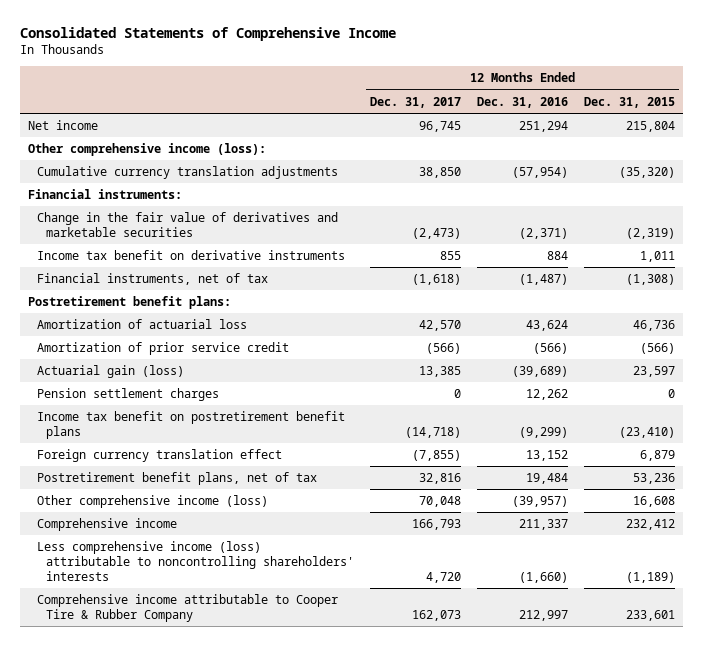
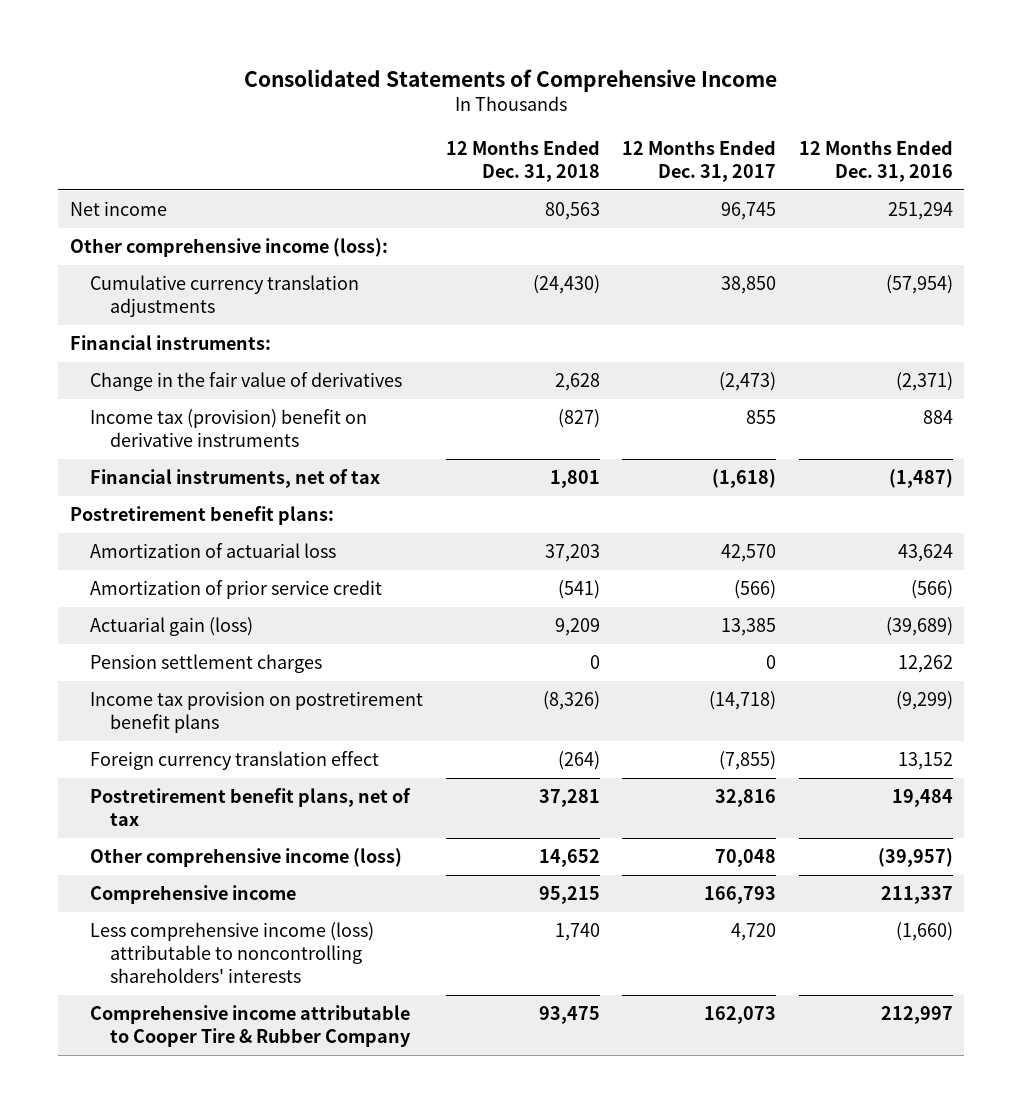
- | 12 Months Ended Dec. 31, 2017 | 12 Months Ended Dec. 31, 2016 | 12 Months Ended Dec. 31, 2015
+ | 12 Months Ended Dec. 31, 2018 | 12 Months Ended Dec. 31, 2017 | 12 Months Ended Dec. 31, 2016
- Change in the fair value of derivatives and marketable securities | (2,473) | (2,371) | (2,319)
- Income tax benefit on derivative instruments | 855 | 884 | 1,011
+ Change in the fair value of derivatives | 2,628 | (2,473) | (2,371)
+ Income tax (provision) benefit on derivative instruments | (827) | 855 | 884
- Income tax benefit on postretirement benefit plans | (14,718) | (9,299) | (23,410)
+ Income tax provision on postretirement benefit plans | (8,326) | (14,718) | (9,299)

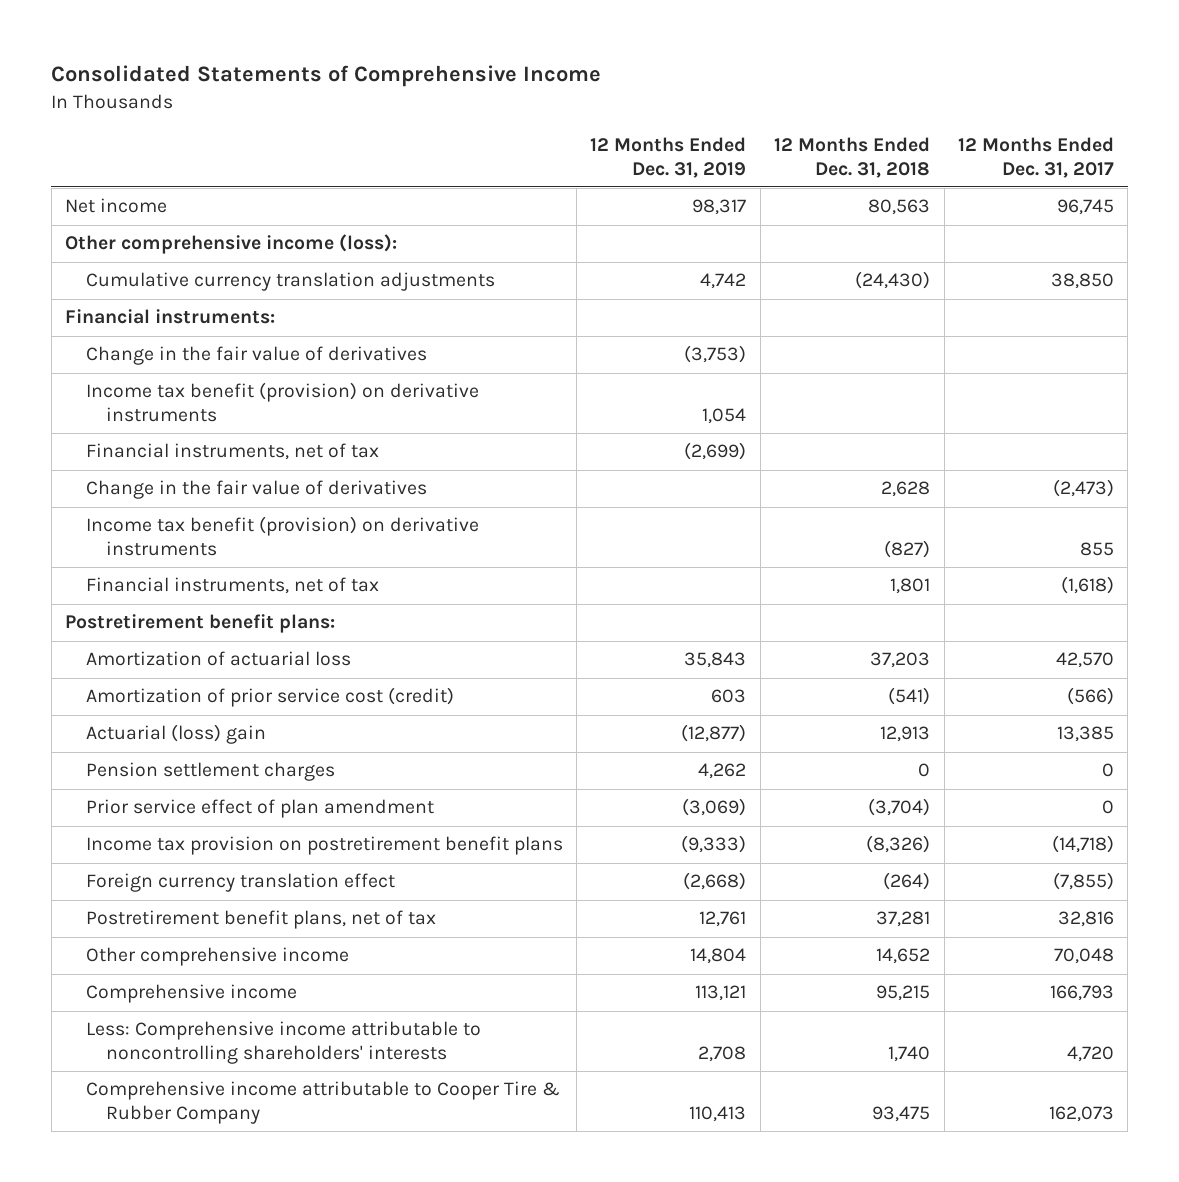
- | 12 Months Ended Dec. 31, 2018 | 12 Months Ended Dec. 31, 2017 | 12 Months Ended Dec. 31, 2016
+ | 12 Months Ended Dec. 31, 2019 | 12 Months Ended Dec. 31, 2018 | 12 Months Ended Dec. 31, 2017
+ Change in the fair value of derivatives | (3,753) | |
+ Income tax benefit (provision) on derivative instruments | 1,054 | |
+ Financial instruments, net of tax | (2,699) | |
- Income tax (provision) benefit on derivative instruments | (827) | 855 | 884
+ Income tax benefit (provision) on derivative instruments | | (827) | 855
- Amortization of prior service credit | (541) | (566) | (566)
- Actuarial gain (loss) | 9,209 | 13,385 | (39,689)
+ Amortization of prior service cost (credit) | 603 | (541) | (566)
+ Actuarial (loss) gain | (12,877) | 12,913 | 13,385
+ Prior service effect of plan amendment | (3,069) | (3,704) | 0
- Other comprehensive income (loss) | 14,652 | 70,048 | (39,957)
+ Other comprehensive income | 14,804 | 14,652 | 70,048
- Less comprehensive income (loss) attributable to noncontrolling shareholders' interests | 1,740 | 4,720 | (1,660)
+ Less: Comprehensive income attributable to noncontrolling shareholders' interests | 2,708 | 1,740 | 4,720

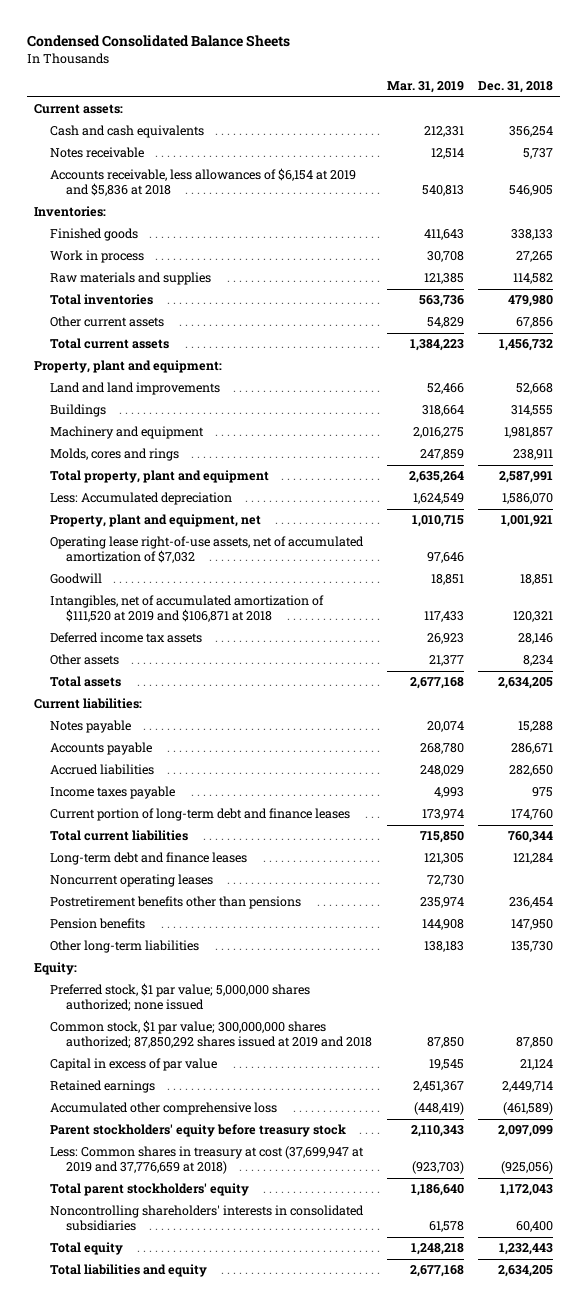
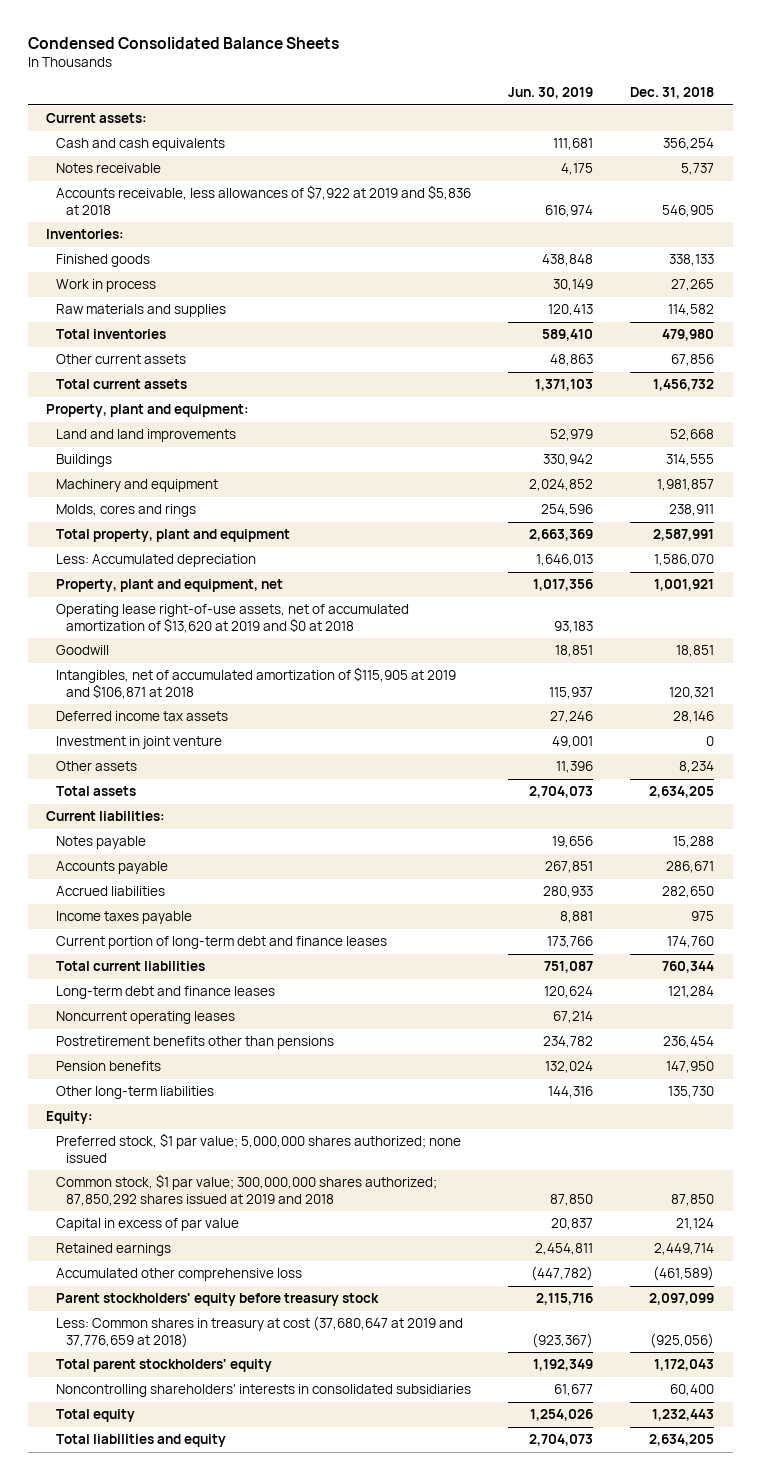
- | Mar. 31, 2019 | Dec. 31, 2018
+ | Jun. 30, 2019 | Dec. 31, 2018
- Accounts receivable, less allowances of $6,154 at 2019 and $5,836 at 2018 | 540,813 | 546,905
+ Accounts receivable, less allowances of $7,922 at 2019 and $5,836 at 2018 | 616,974 | 546,905
- Operating lease right-of-use assets, net of accumulated amortization of $7,032 | 97,646 |
+ Operating lease right-of-use assets, net of accumulated amortization of $13,620 at 2019 and $0 at 2018 | 93,183 |
- Intangibles, net of accumulated amortization of $111,520 at 2019 and $106,871 at 2018 | 117,433 | 120,321
+ Intangibles, net of accumulated amortization of $115,905 at 2019 and $106,871 at 2018 | 115,937 | 120,321
+ Investment in joint venture | 49,001 | 0
- Less: Common shares in treasury at cost (37,699,947 at 2019 and 37,776,659 at 2018) | (923,703) | (925,056)
+ Less: Common shares in treasury at cost (37,680,647 at 2019 and 37,776,659 at 2018) | (923,367) | (925,056)

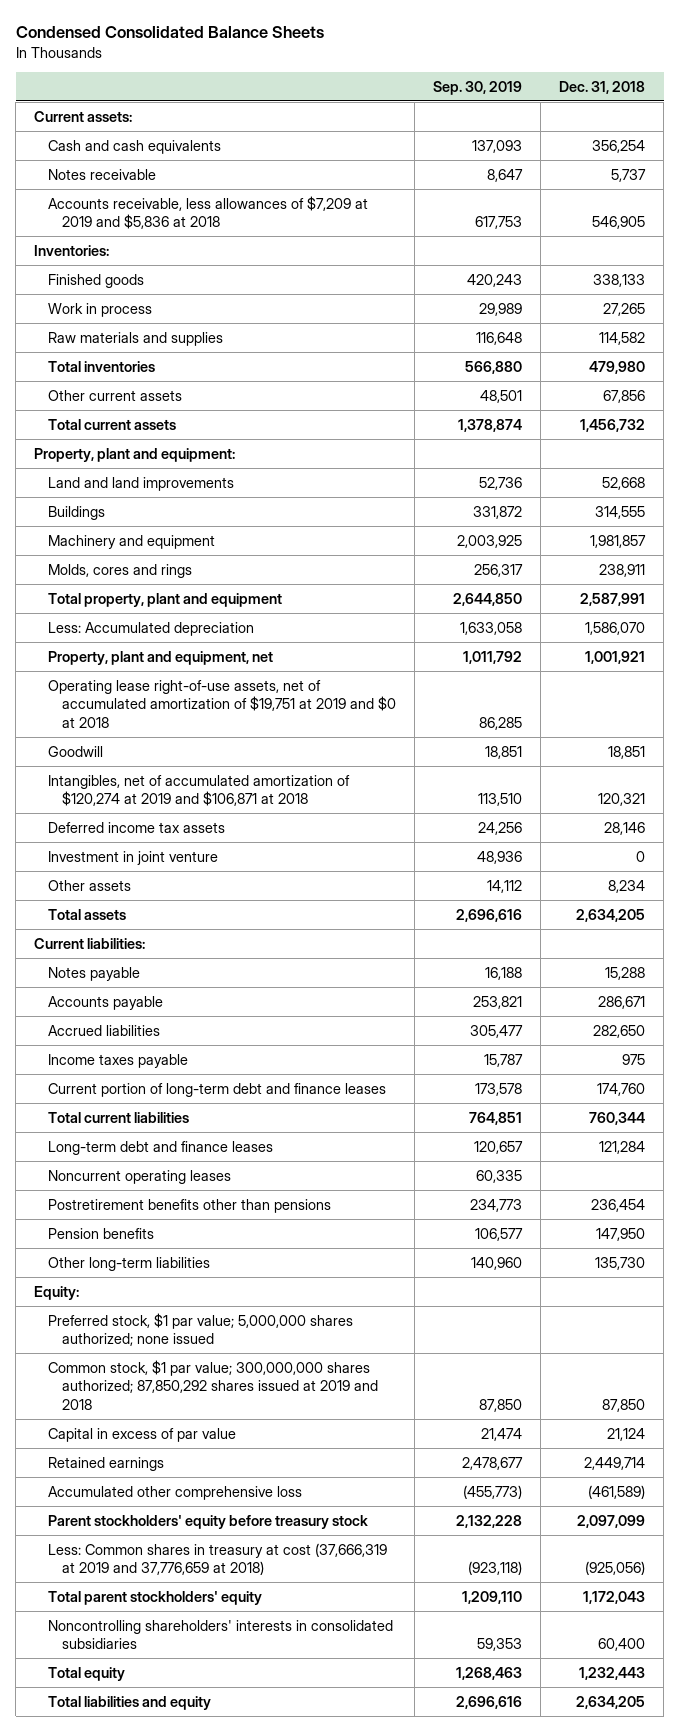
- | Jun. 30, 2019 | Dec. 31, 2018
+ | Sep. 30, 2019 | Dec. 31, 2018
- Accounts receivable, less allowances of $7,922 at 2019 and $5,836 at 2018 | 616,974 | 546,905
+ Accounts receivable, less allowances of $7,209 at 2019 and $5,836 at 2018 | 617,753 | 546,905
- Operating lease right-of-use assets, net of accumulated amortization of $13,620 at 2019 and $0 at 2018 | 93,183 |
+ Operating lease right-of-use assets, net of accumulated amortization of $19,751 at 2019 and $0 at 2018 | 86,285 |
- Intangibles, net of accumulated amortization of $115,905 at 2019 and $106,871 at 2018 | 115,937 | 120,321
+ Intangibles, net of accumulated amortization of $120,274 at 2019 and $106,871 at 2018 | 113,510 | 120,321
- Less: Common shares in treasury at cost (37,680,647 at 2019 and 37,776,659 at 2018) | (923,367) | (925,056)
+ Less: Common shares in treasury at cost (37,666,319 at 2019 and 37,776,659 at 2018) | (923,118) | (925,056)

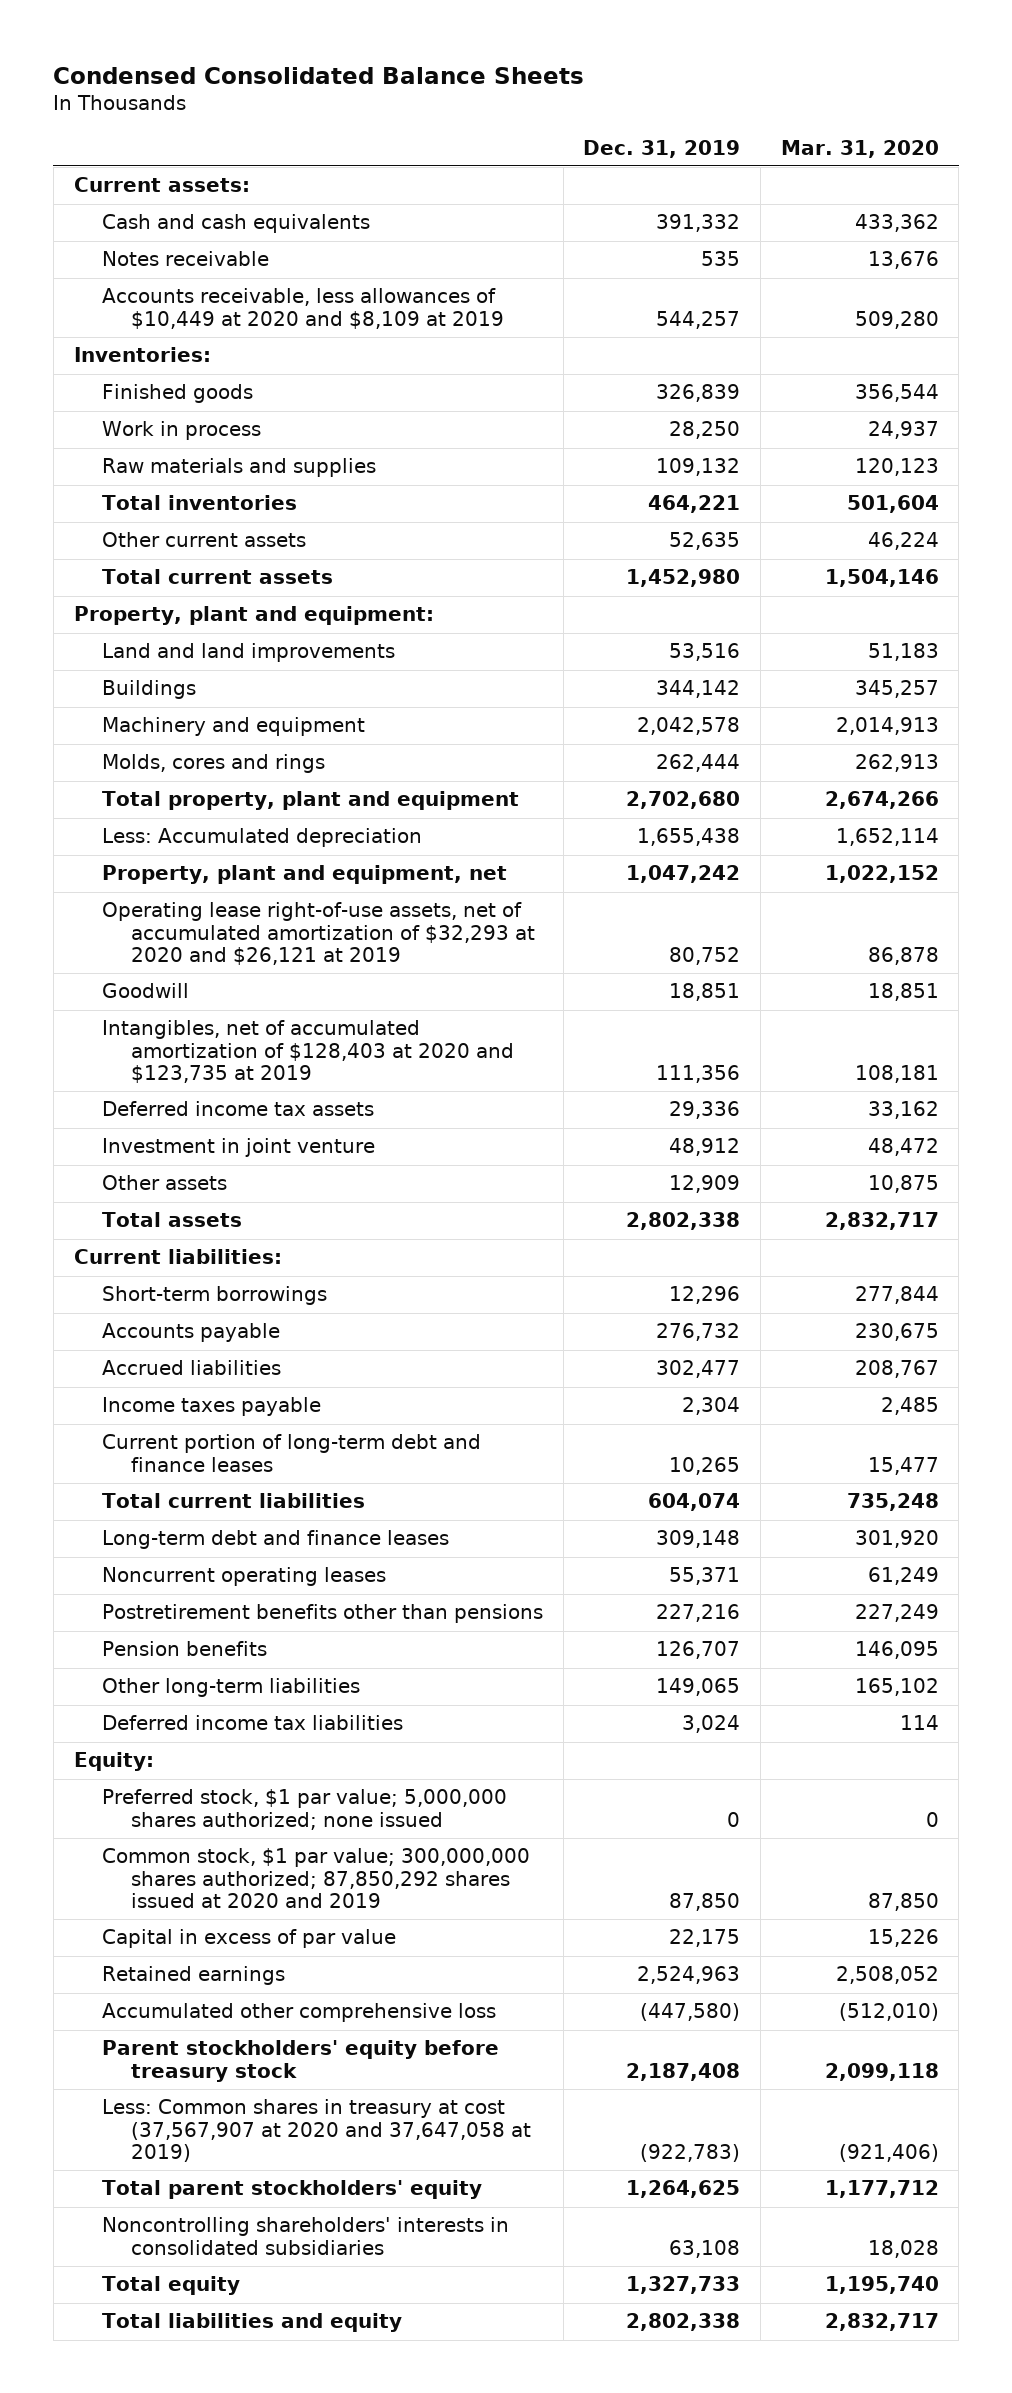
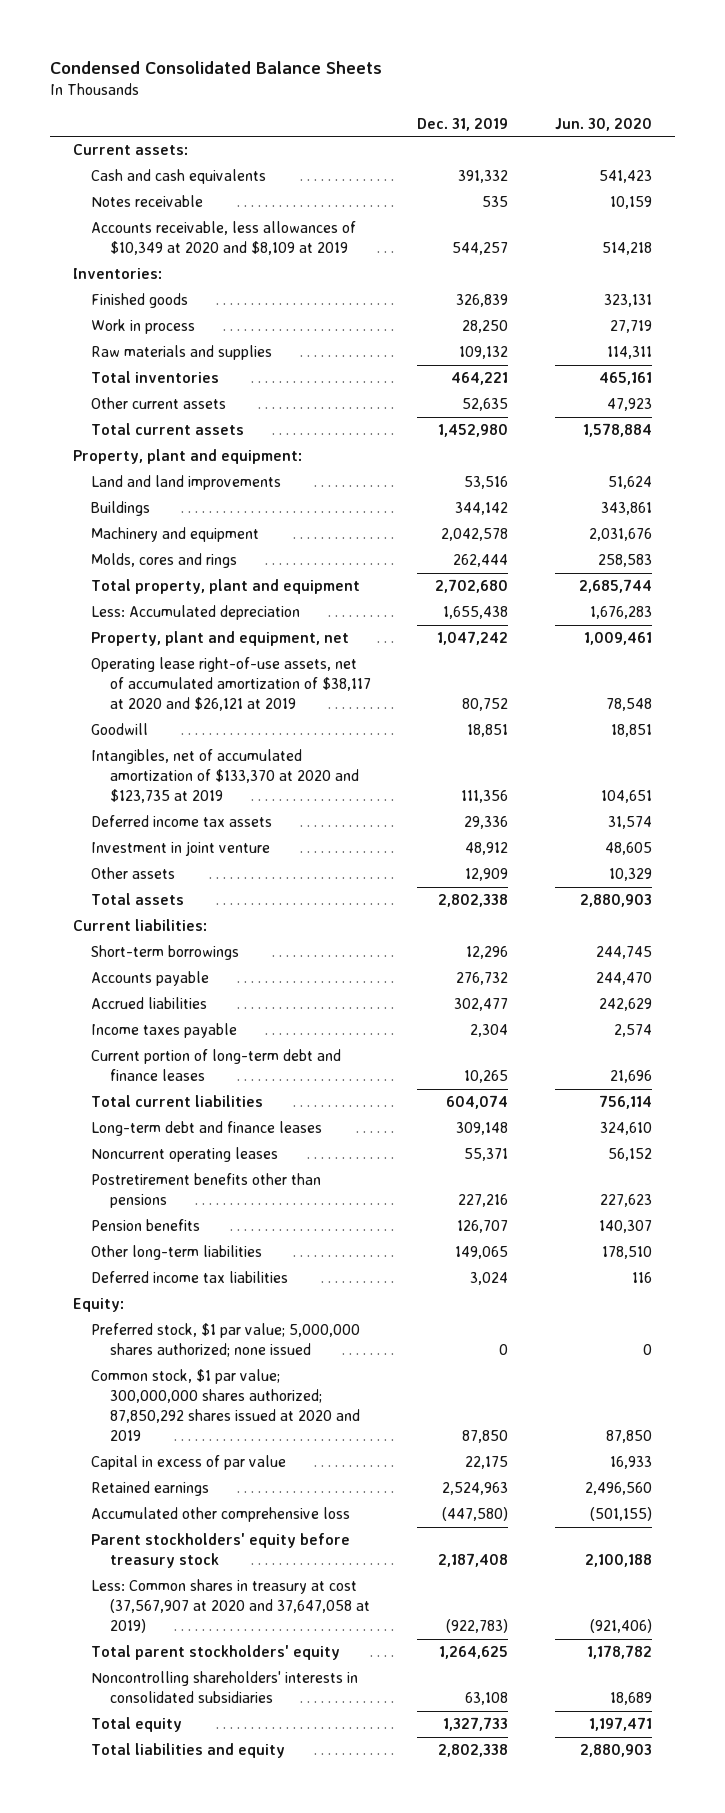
- | Dec. 31, 2019 | Mar. 31, 2020
+ | Dec. 31, 2019 | Jun. 30, 2020
- Accounts receivable, less allowances of $10,449 at 2020 and $8,109 at 2019 | 544,257 | 509,280
+ Accounts receivable, less allowances of $10,349 at 2020 and $8,109 at 2019 | 544,257 | 514,218
- Operating lease right-of-use assets, net of accumulated amortization of $32,293 at 2020 and $26,121 at 2019 | 80,752 | 86,878
+ Operating lease right-of-use assets, net of accumulated amortization of $38,117 at 2020 and $26,121 at 2019 | 80,752 | 78,548
- Intangibles, net of accumulated amortization of $128,403 at 2020 and $123,735 at 2019 | 111,356 | 108,181
+ Intangibles, net of accumulated amortization of $133,370 at 2020 and $123,735 at 2019 | 111,356 | 104,651

